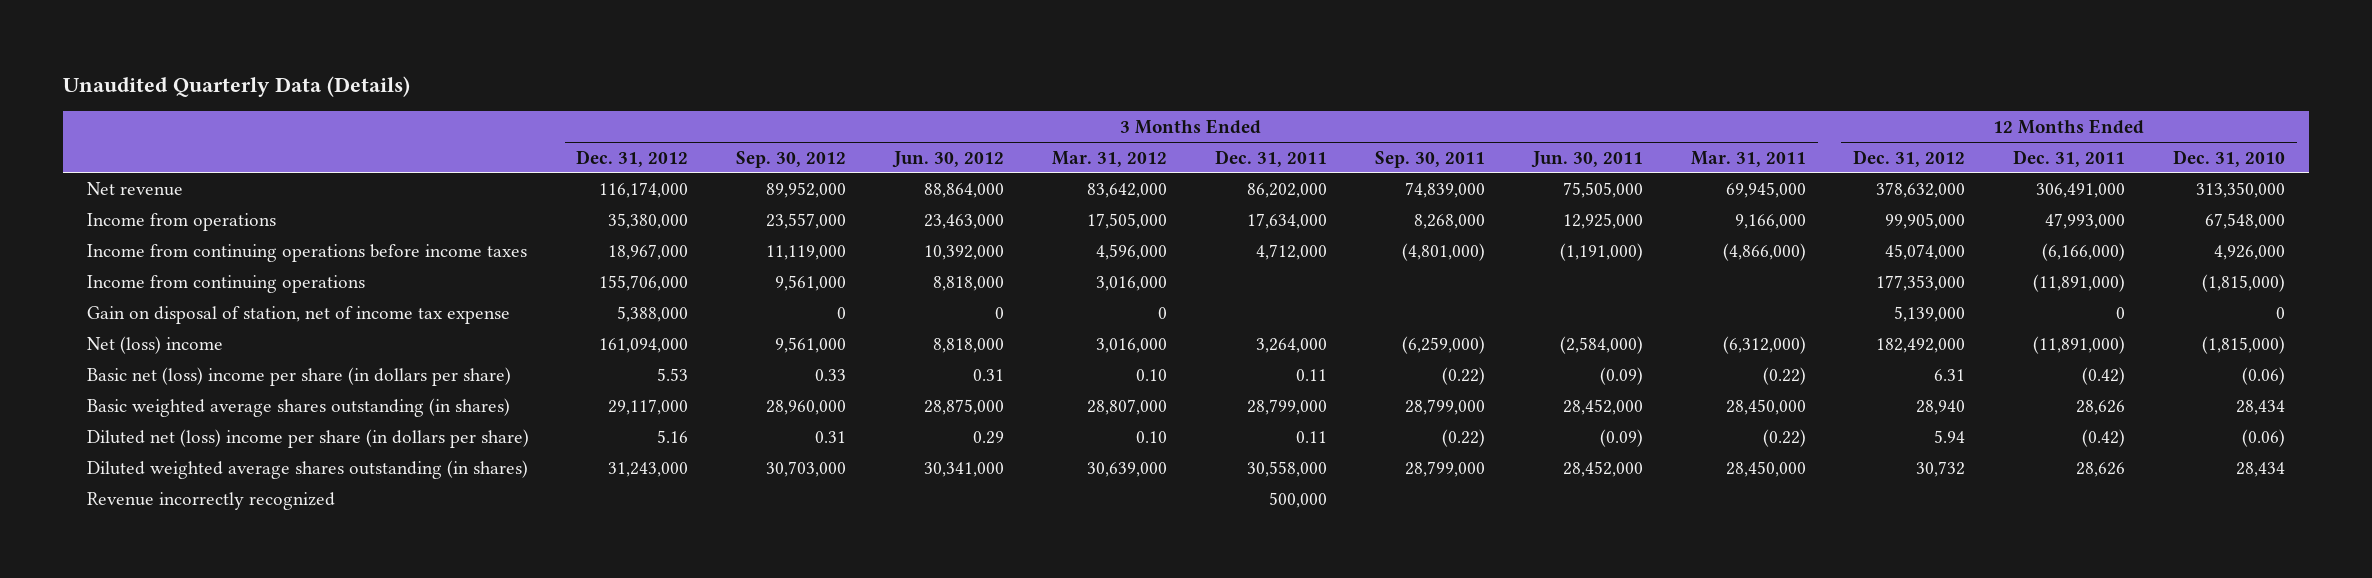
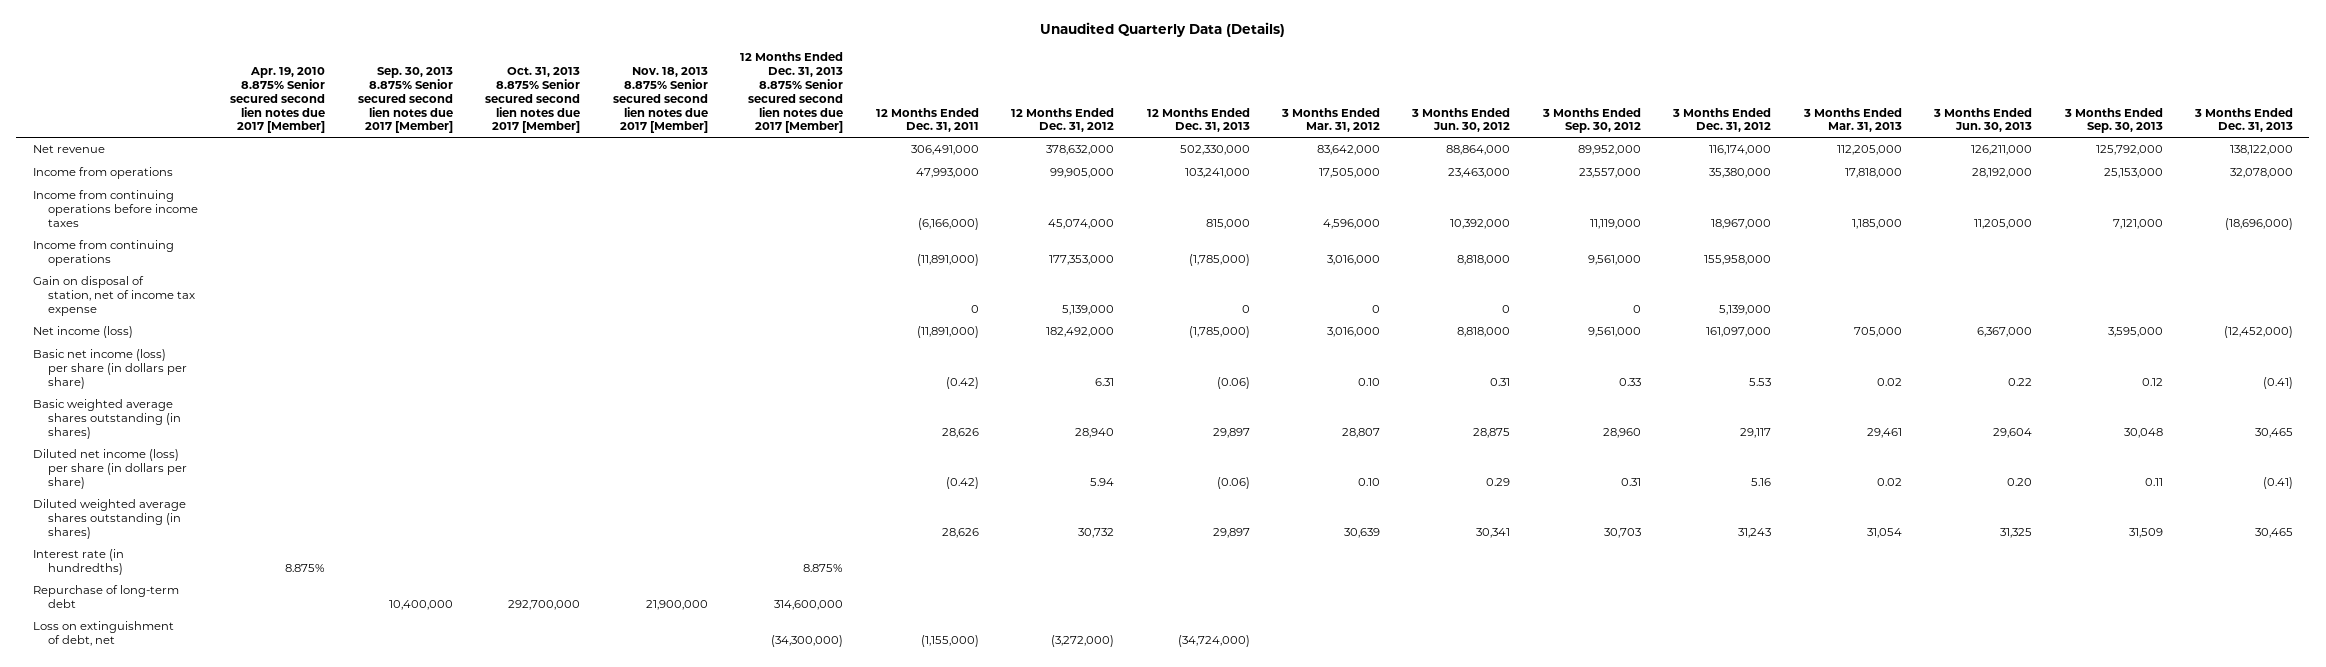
- | 3 Months Ended Dec. 31, 2012 | 3 Months Ended Sep. 30, 2012 | 3 Months Ended Jun. 30, 2012 | 3 Months Ended Mar. 31, 2012 | 3 Months Ended Dec. 31, 2011 | 3 Months Ended Sep. 30, 2011 | 3 Months Ended Jun. 30, 2011 | 3 Months Ended Mar. 31, 2011 | 12 Months Ended Dec. 31, 2012 | 12 Months Ended Dec. 31, 2011 | 12 Months Ended Dec. 31, 2010
+ | Apr. 19, 2010 8.875% Senior secured second lien notes due 2017 [Member] | Sep. 30, 2013 8.875% Senior secured second lien notes due 2017 [Member] | Oct. 31, 2013 8.875% Senior secured second lien notes due 2017 [Member] | Nov. 18, 2013 8.875% Senior secured second lien notes due 2017 [Member] | 12 Months Ended Dec. 31, 2013 8.875% Senior secured second lien notes due 2017 [Member] | 12 Months Ended Dec. 31, 2011 | 12 Months Ended Dec. 31, 2012 | 12 Months Ended Dec. 31, 2013 | 3 Months Ended Mar. 31, 2012 | 3 Months Ended Jun. 30, 2012 | 3 Months Ended Sep. 30, 2012 | 3 Months Ended Dec. 31, 2012 | 3 Months Ended Mar. 31, 2013 | 3 Months Ended Jun. 30, 2013 | 3 Months Ended Sep. 30, 2013 | 3 Months Ended Dec. 31, 2013
- Income from continuing operations | 155,706,000 | 9,561,000 | 8,818,000 | 3,016,000 | | | | | 177,353,000 | (11,891,000) | (1,815,000)
- Gain on disposal of station, net of income tax expense | 5,388,000 | 0 | 0 | 0 | | | | | 5,139,000 | 0 | 0
- Net (loss) income | 161,094,000 | 9,561,000 | 8,818,000 | 3,016,000 | 3,264,000 | (6,259,000) | (2,584,000) | (6,312,000) | 182,492,000 | (11,891,000) | (1,815,000)
- Basic net (loss) income per share (in dollars per share) | 5.53 | 0.33 | 0.31 | 0.10 | 0.11 | (0.22) | (0.09) | (0.22) | 6.31 | (0.42) | (0.06)
- Basic weighted average shares outstanding (in shares) | 29,117,000 | 28,960,000 | 28,875,000 | 28,807,000 | 28,799,000 | 28,799,000 | 28,452,000 | 28,450,000 | 28,940 | 28,626 | 28,434
- Diluted net (loss) income per share (in dollars per share) | 5.16 | 0.31 | 0.29 | 0.10 | 0.11 | (0.22) | (0.09) | (0.22) | 5.94 | (0.42) | (0.06)
- Diluted weighted average shares outstanding (in shares) | 31,243,000 | 30,703,000 | 30,341,000 | 30,639,000 | 30,558,000 | 28,799,000 | 28,452,000 | 28,450,000 | 30,732 | 28,626 | 28,434
- Revenue incorrectly recognized | | | | | 500,000 | | | | | |
+ Income from continuing operations | | | | | | (11,891,000) | 177,353,000 | (1,785,000) | 3,016,000 | 8,818,000 | 9,561,000 | 155,958,000 | | | |
+ Gain on disposal of station, net of income tax expense | | | | | | 0 | 5,139,000 | 0 | 0 | 0 | 0 | 5,139,000 | | | |
+ Net income (loss) | | | | | | (11,891,000) | 182,492,000 | (1,785,000) | 3,016,000 | 8,818,000 | 9,561,000 | 161,097,000 | 705,000 | 6,367,000 | 3,595,000 | (12,452,000)
+ Basic net income (loss) per share (in dollars per share) | | | | | | (0.42) | 6.31 | (0.06) | 0.10 | 0.31 | 0.33 | 5.53 | 0.02 | 0.22 | 0.12 | (0.41)
+ Basic weighted average shares outstanding (in shares) | | | | | | 28,626 | 28,940 | 29,897 | 28,807 | 28,875 | 28,960 | 29,117 | 29,461 | 29,604 | 30,048 | 30,465
+ Diluted net income (loss) per share (in dollars per share) | | | | | | (0.42) | 5.94 | (0.06) | 0.10 | 0.29 | 0.31 | 5.16 | 0.02 | 0.20 | 0.11 | (0.41)
+ Diluted weighted average shares outstanding (in shares) | | | | | | 28,626 | 30,732 | 29,897 | 30,639 | 30,341 | 30,703 | 31,243 | 31,054 | 31,325 | 31,509 | 30,465
+ Interest rate (in hundredths) | 8.875% | | | | 8.875% | | | | | | | | | | |
+ Repurchase of long-term debt | | 10,400,000 | 292,700,000 | 21,900,000 | 314,600,000 | | | | | | | | | | |
+ Loss on extinguishment of debt, net | | | | | (34,300,000) | (1,155,000) | (3,272,000) | (34,724,000) | | | | | | | |

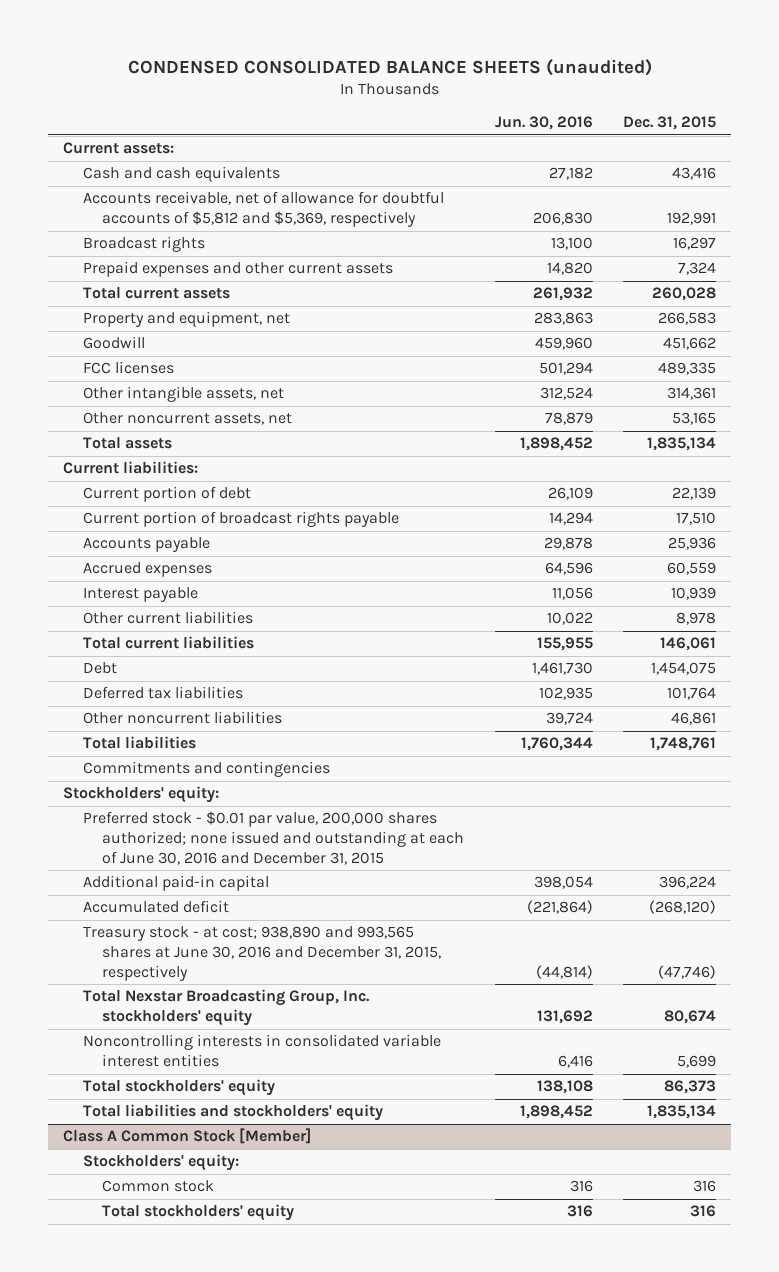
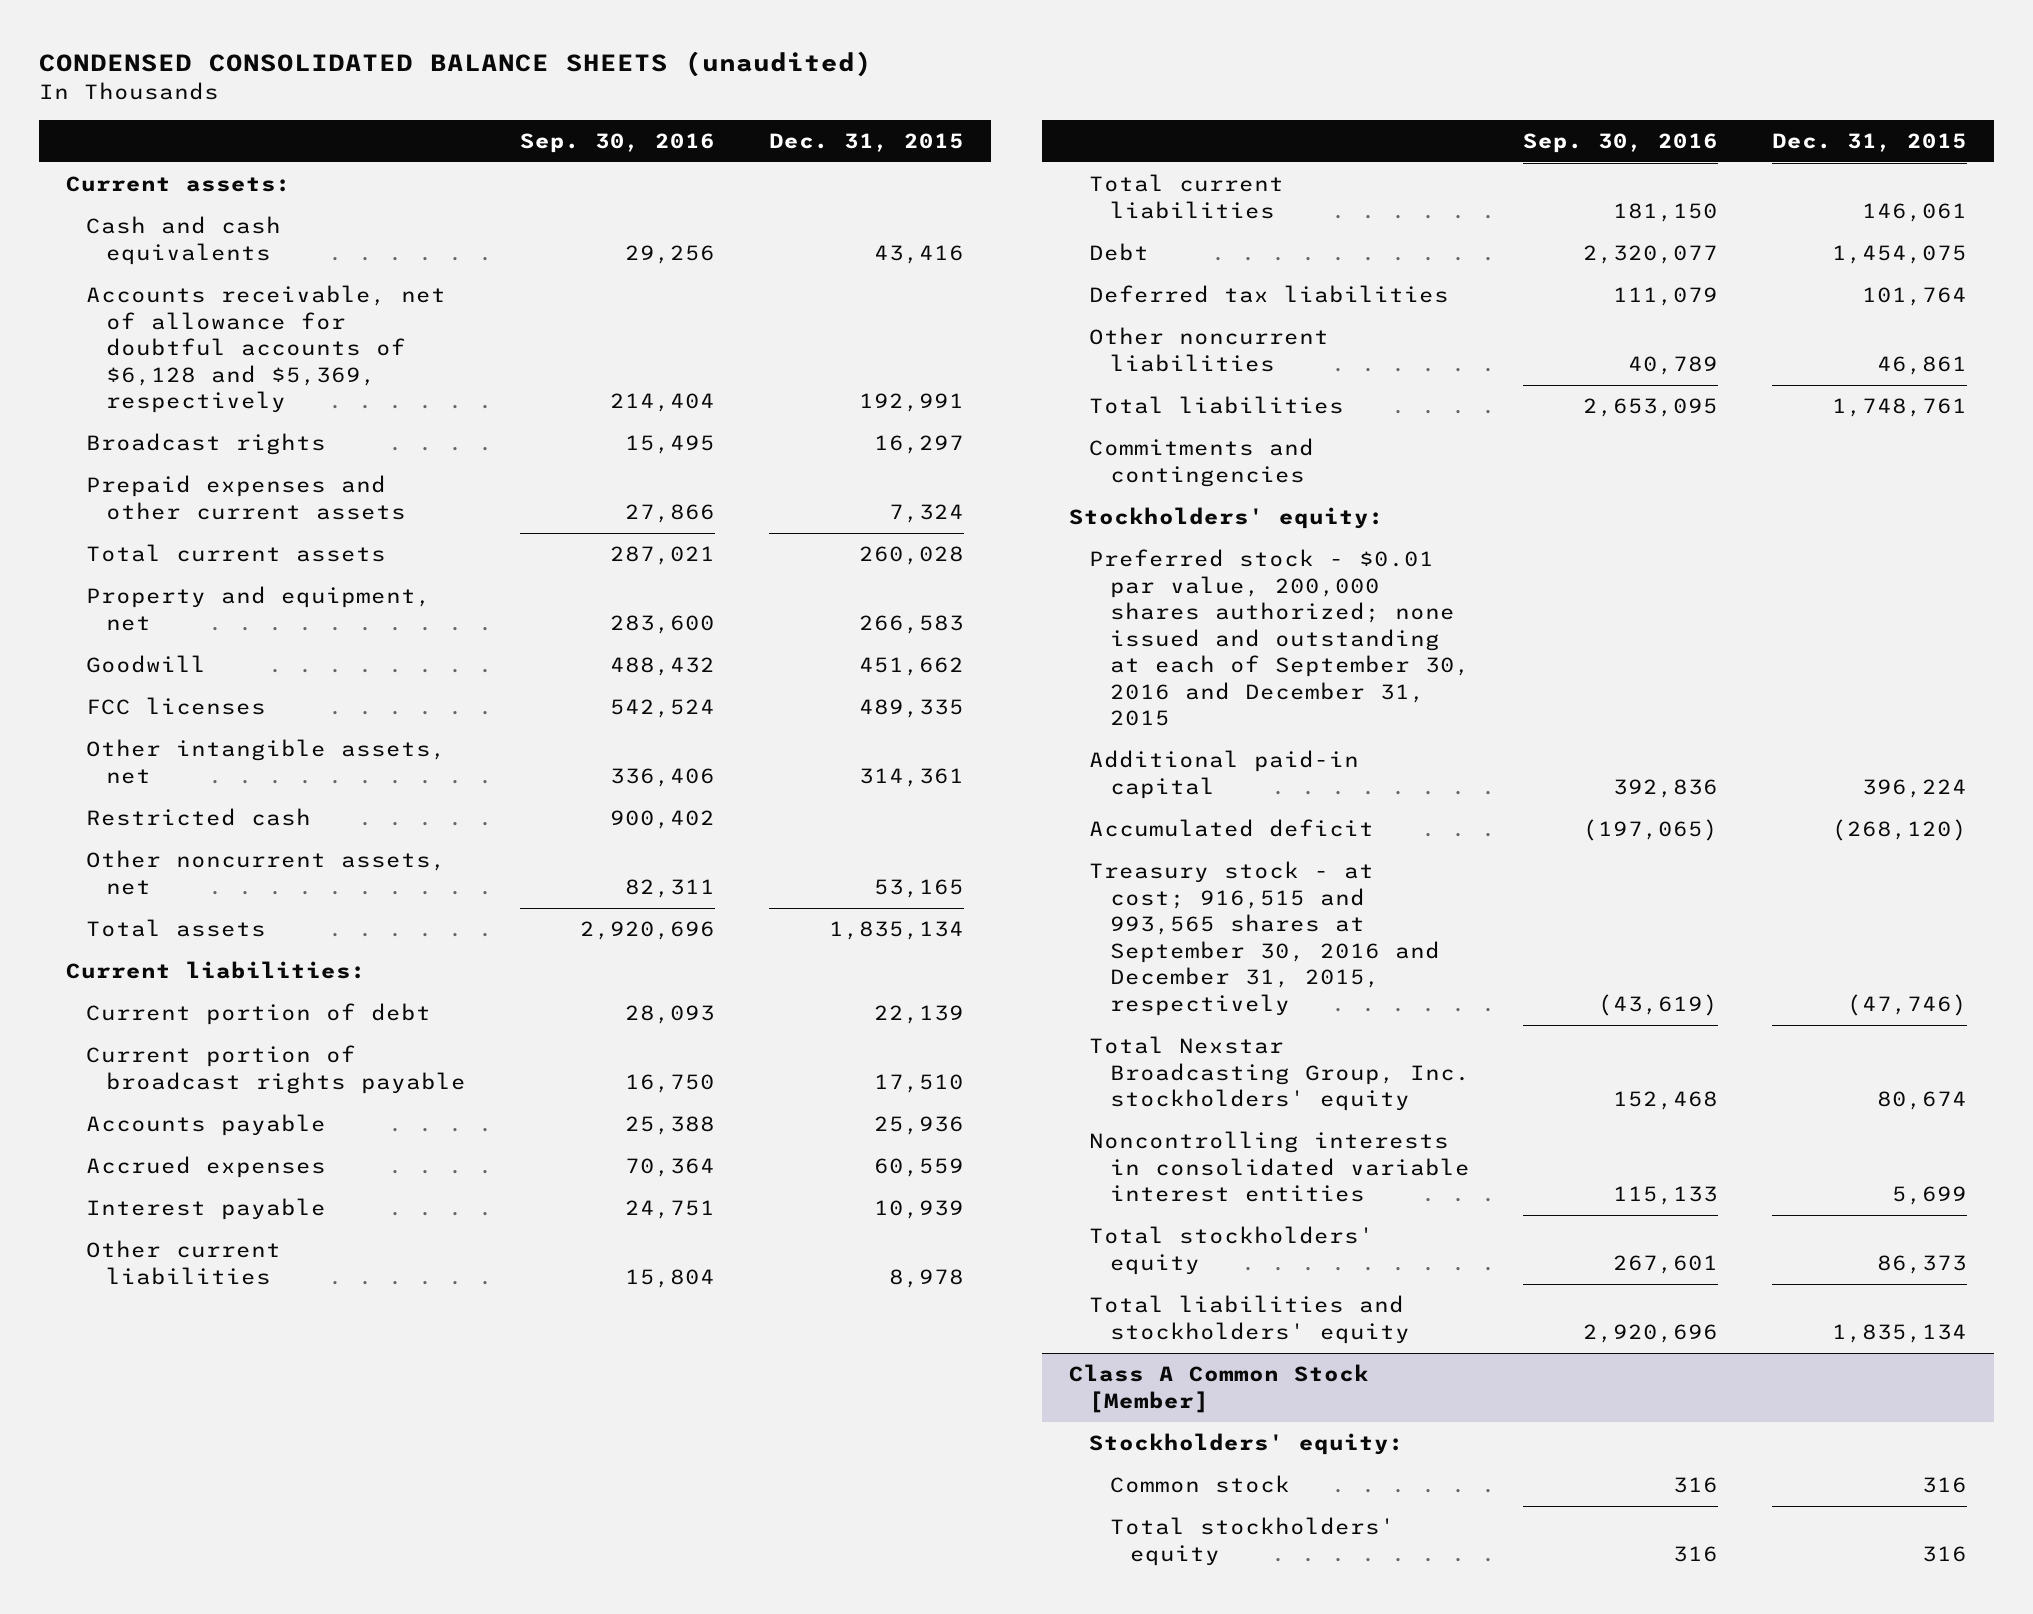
- | Jun. 30, 2016 | Dec. 31, 2015
+ | Sep. 30, 2016 | Dec. 31, 2015
- Accounts receivable, net of allowance for doubtful accounts of $5,812 and $5,369, respectively | 206,830 | 192,991
+ Accounts receivable, net of allowance for doubtful accounts of $6,128 and $5,369, respectively | 214,404 | 192,991
+ Restricted cash | 900,402 |
- Preferred stock - $0.01 par value, 200,000 shares authorized; none issued and outstanding at each of June 30, 2016 and December 31, 2015
+ Preferred stock - $0.01 par value, 200,000 shares authorized; none issued and outstanding at each of September 30, 2016 and December 31, 2015
- Treasury stock - at cost; 938,890 and 993,565 shares at June 30, 2016 and December 31, 2015, respectively | (44,814) | (47,746)
+ Treasury stock - at cost; 916,515 and 993,565 shares at September 30, 2016 and December 31, 2015, respectively | (43,619) | (47,746)

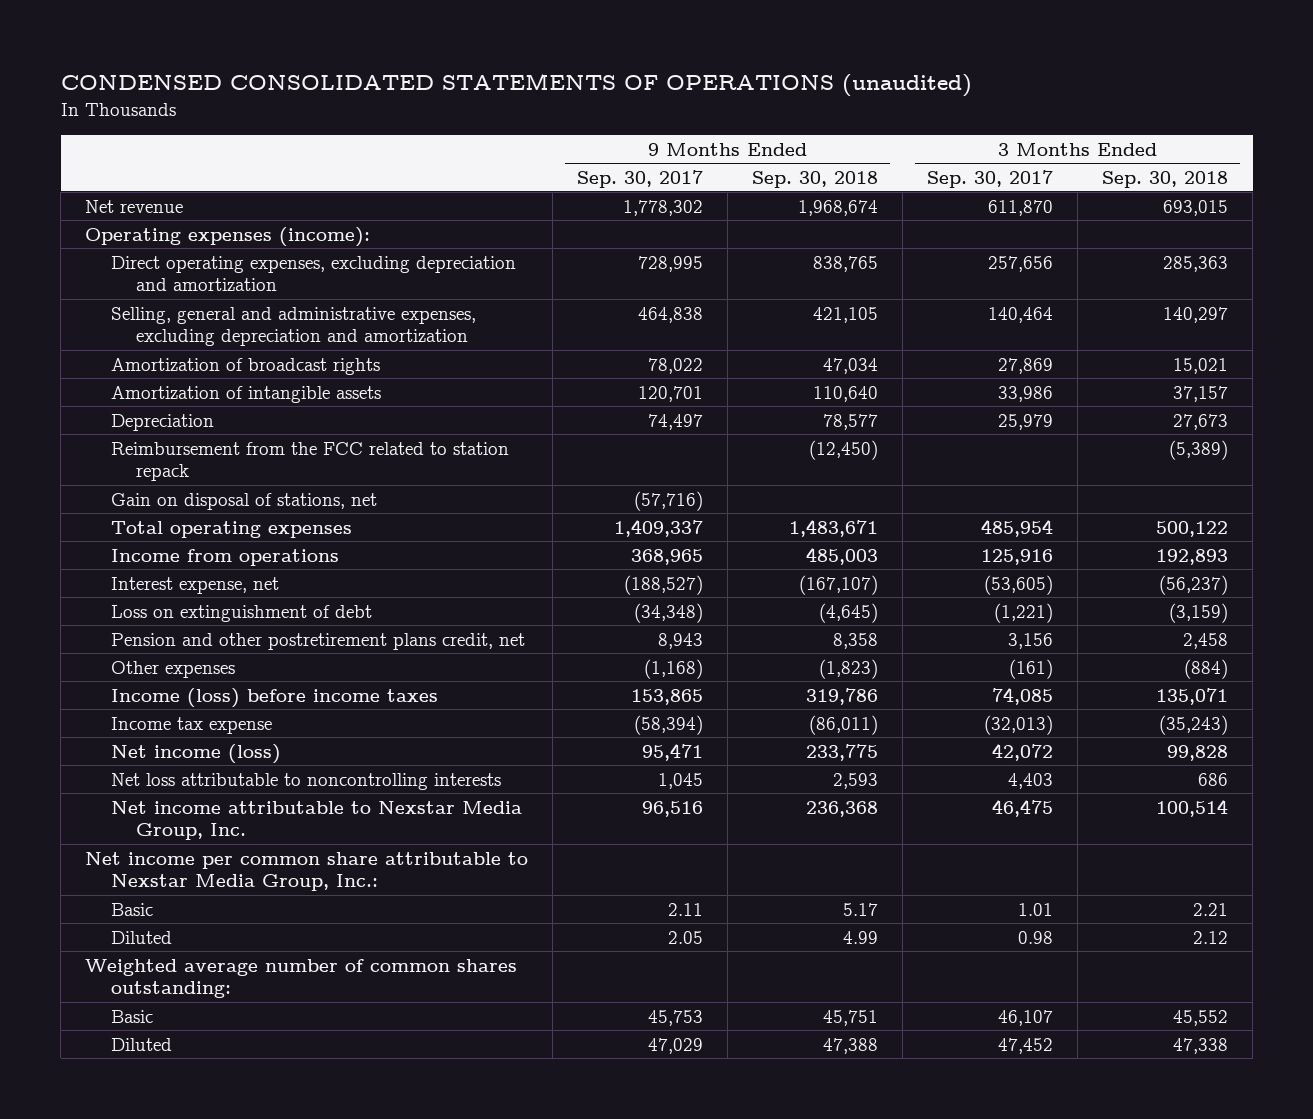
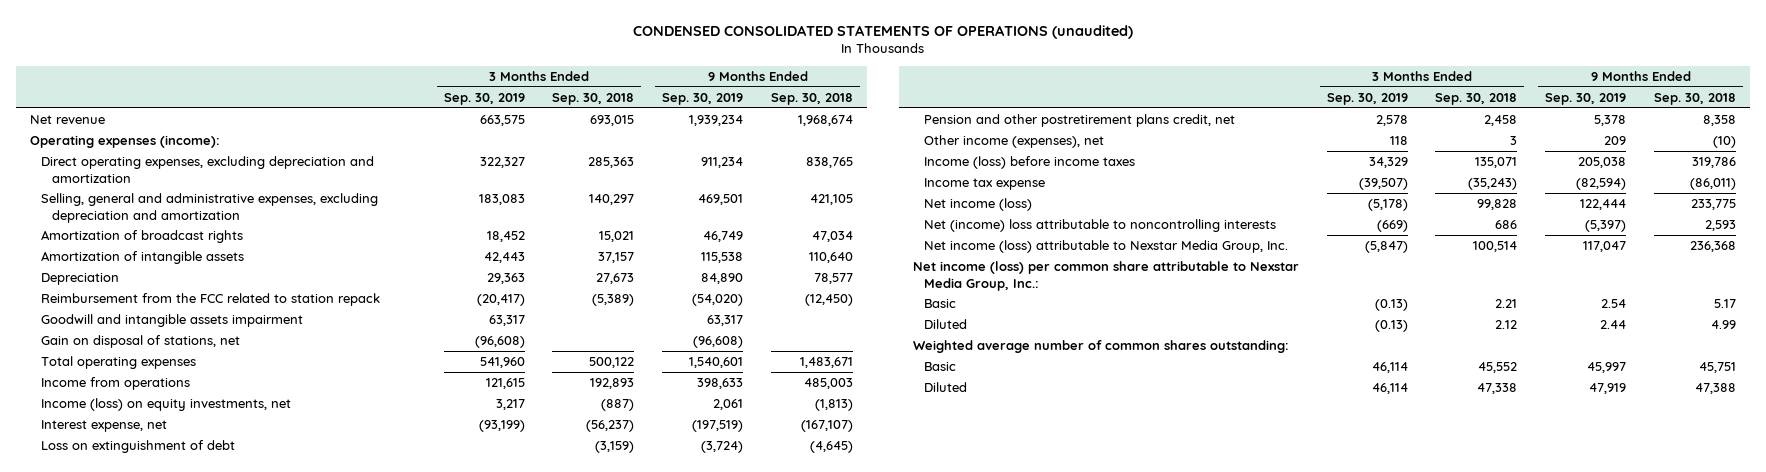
- | 9 Months Ended Sep. 30, 2017 | 9 Months Ended Sep. 30, 2018 | 3 Months Ended Sep. 30, 2017 | 3 Months Ended Sep. 30, 2018
+ | 3 Months Ended Sep. 30, 2019 | 3 Months Ended Sep. 30, 2018 | 9 Months Ended Sep. 30, 2019 | 9 Months Ended Sep. 30, 2018
+ Goodwill and intangible assets impairment | 63,317 | | 63,317 |
+ Income (loss) on equity investments, net | 3,217 | (887) | 2,061 | (1,813)
- Other expenses | (1,168) | (1,823) | (161) | (884)
+ Other income (expenses), net | 118 | 3 | 209 | (10)
- Net loss attributable to noncontrolling interests | 1,045 | 2,593 | 4,403 | 686
- Net income attributable to Nexstar Media Group, Inc. | 96,516 | 236,368 | 46,475 | 100,514
- Net income per common share attributable to Nexstar Media Group, Inc.:
+ Net (income) loss attributable to noncontrolling interests | (669) | 686 | (5,397) | 2,593
+ Net income (loss) attributable to Nexstar Media Group, Inc. | (5,847) | 100,514 | 117,047 | 236,368
+ Net income (loss) per common share attributable to Nexstar Media Group, Inc.:

